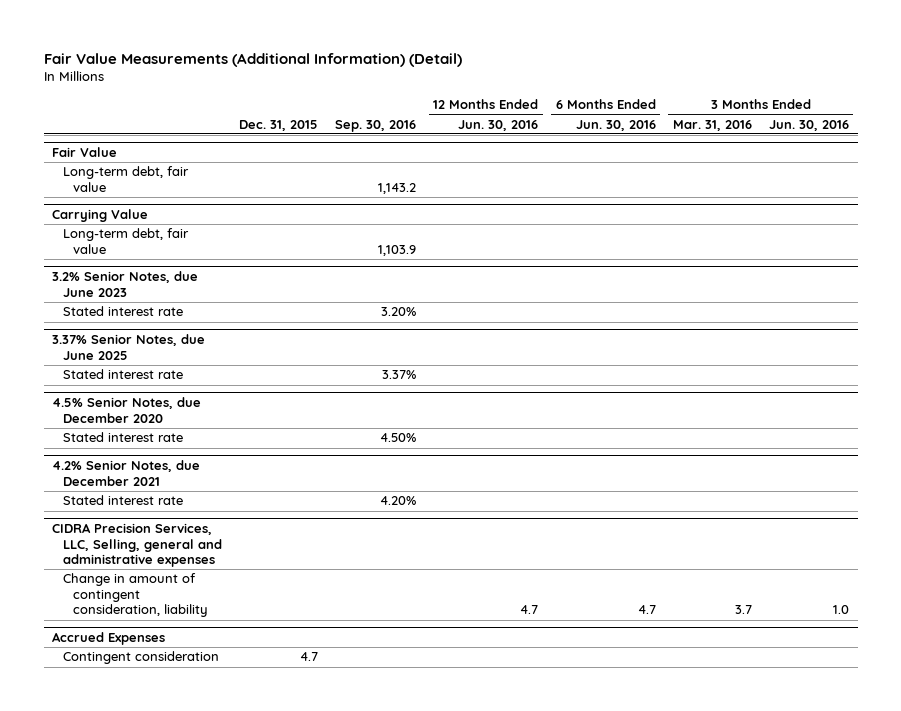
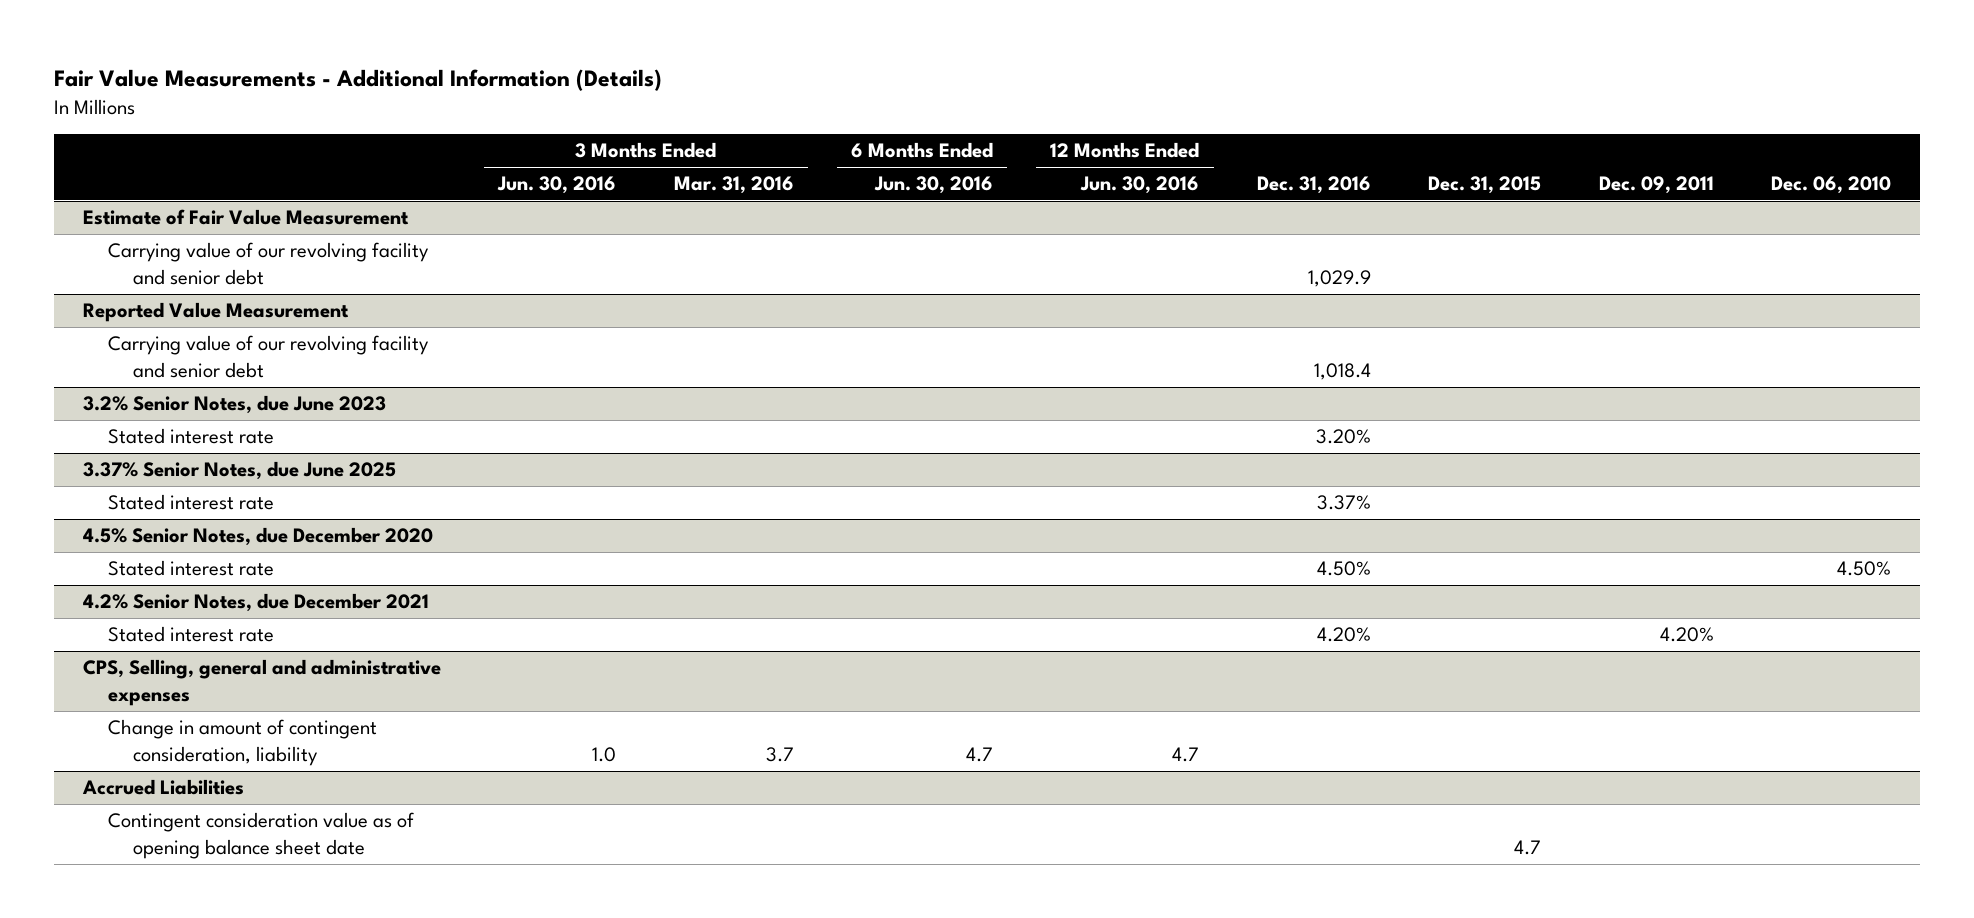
- Fair Value Measurements (Additional Information) (Detail)
+ Fair Value Measurements - Additional Information (Details)
- | Dec. 31, 2015 | Sep. 30, 2016 | 12 Months Ended Jun. 30, 2016 | 6 Months Ended Jun. 30, 2016 | 3 Months Ended Mar. 31, 2016 | 3 Months Ended Jun. 30, 2016
+ | 3 Months Ended Jun. 30, 2016 | 3 Months Ended Mar. 31, 2016 | 6 Months Ended Jun. 30, 2016 | 12 Months Ended Jun. 30, 2016 | Dec. 31, 2016 | Dec. 31, 2015 | Dec. 09, 2011 | Dec. 06, 2010
- Fair Value
- Long-term debt, fair value | | 1,143.2 | | | |
- Carrying Value
- Long-term debt, fair value | | 1,103.9 | | | |
+ Estimate of Fair Value Measurement
+ Carrying value of our revolving facility and senior debt | | | | | 1,029.9 | | |
+ Reported Value Measurement
+ Carrying value of our revolving facility and senior debt | | | | | 1,018.4 | | |
- CIDRA Precision Services, LLC, Selling, general and administrative expenses
+ CPS, Selling, general and administrative expenses
- Accrued Expenses
- Contingent consideration | 4.7 | | | | |
+ Accrued Liabilities
+ Contingent consideration value as of opening balance sheet date | | | | | | 4.7 | |

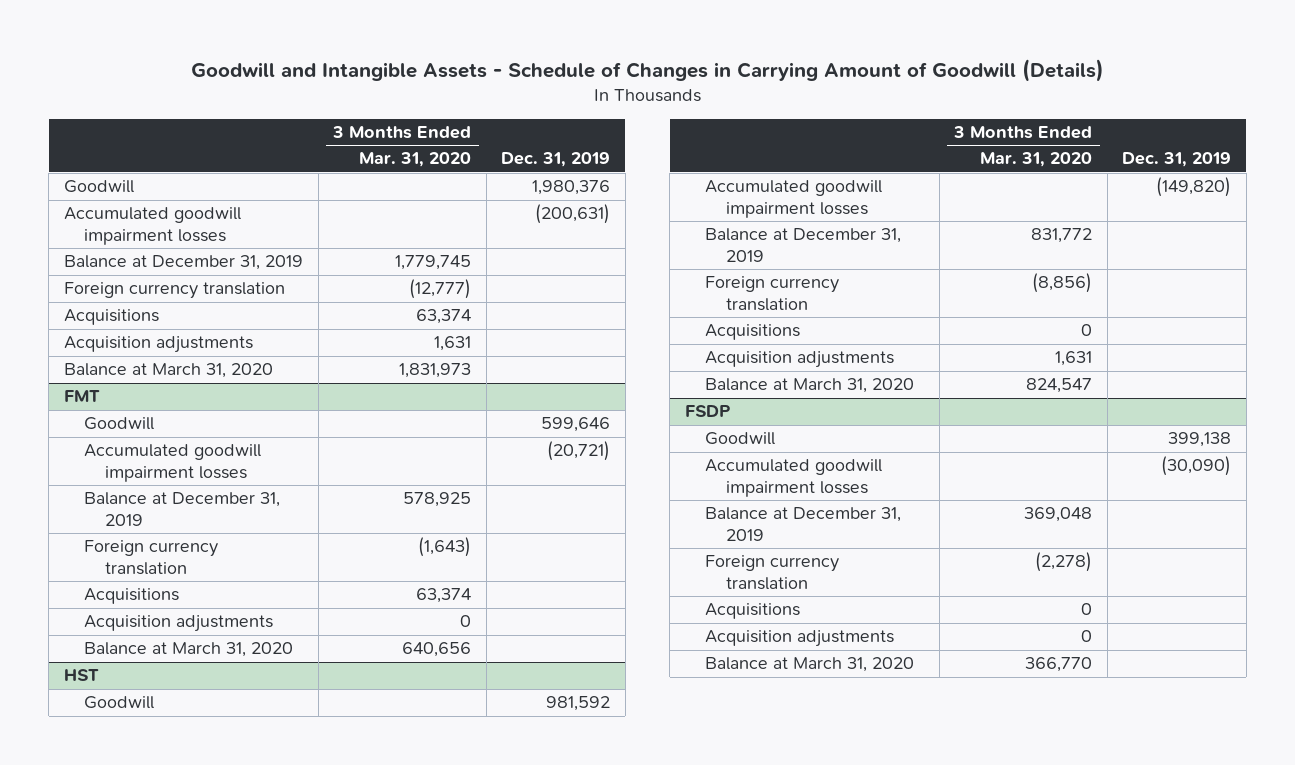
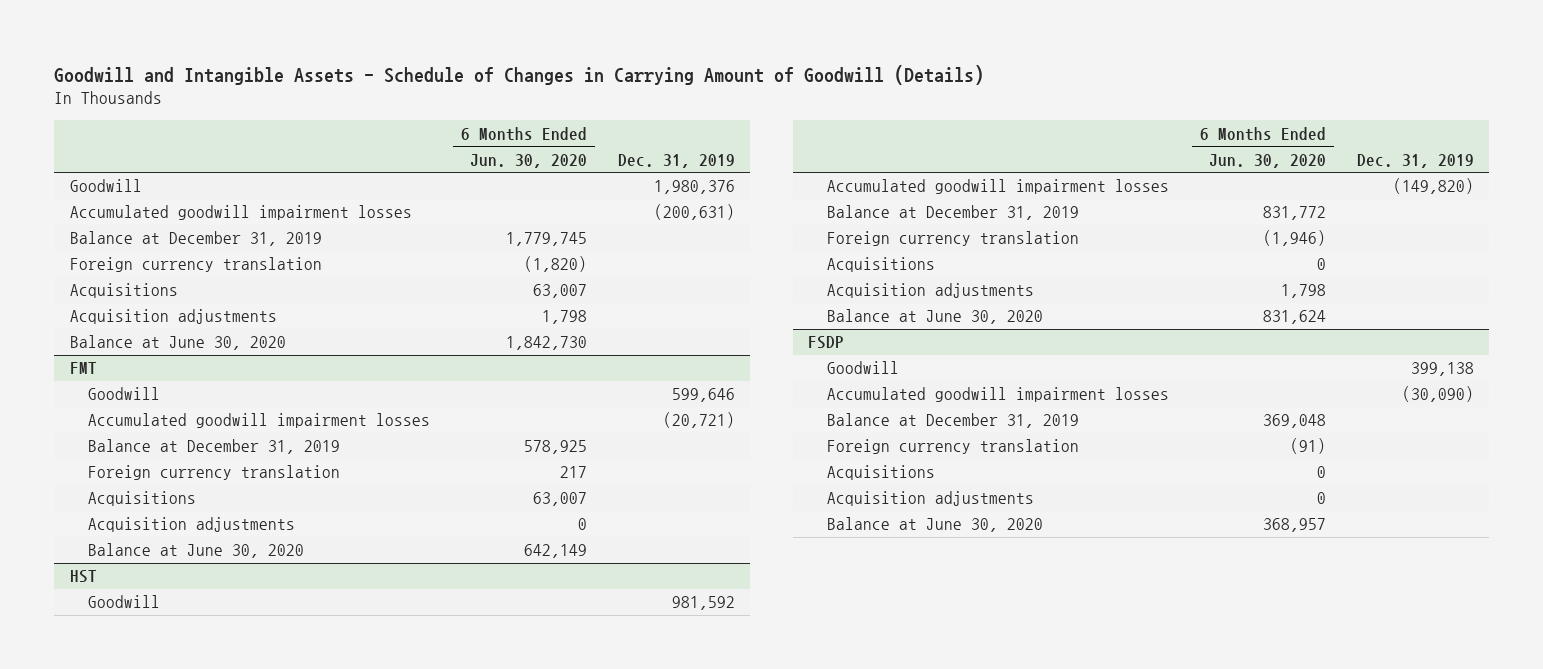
- | 3 Months Ended Mar. 31, 2020 | Dec. 31, 2019
+ | 6 Months Ended Jun. 30, 2020 | Dec. 31, 2019
- Balance at March 31, 2020 | 1,831,973 |
+ Balance at June 30, 2020 | 1,842,730 |
@ FMT
- Balance at March 31, 2020 | 640,656 |
+ Balance at June 30, 2020 | 642,149 |
@ HST
- Balance at March 31, 2020 | 824,547 |
+ Balance at June 30, 2020 | 831,624 |
@ FSDP
- Balance at March 31, 2020 | 366,770 |
+ Balance at June 30, 2020 | 368,957 |

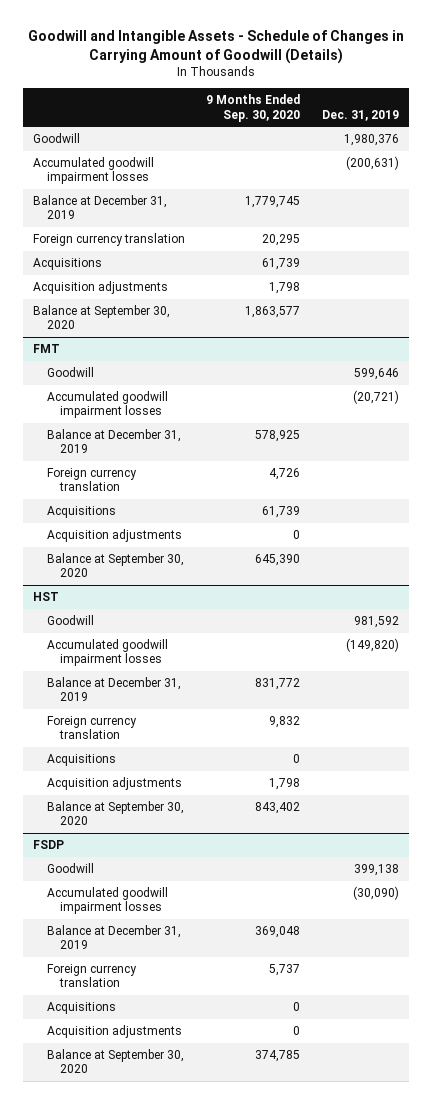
- | 6 Months Ended Jun. 30, 2020 | Dec. 31, 2019
+ | 9 Months Ended Sep. 30, 2020 | Dec. 31, 2019
- Balance at June 30, 2020 | 1,842,730 |
+ Balance at September 30, 2020 | 1,863,577 |
@ FMT
- Balance at June 30, 2020 | 642,149 |
+ Balance at September 30, 2020 | 645,390 |
@ HST
- Balance at June 30, 2020 | 831,624 |
+ Balance at September 30, 2020 | 843,402 |
@ FSDP
- Balance at June 30, 2020 | 368,957 |
+ Balance at September 30, 2020 | 374,785 |

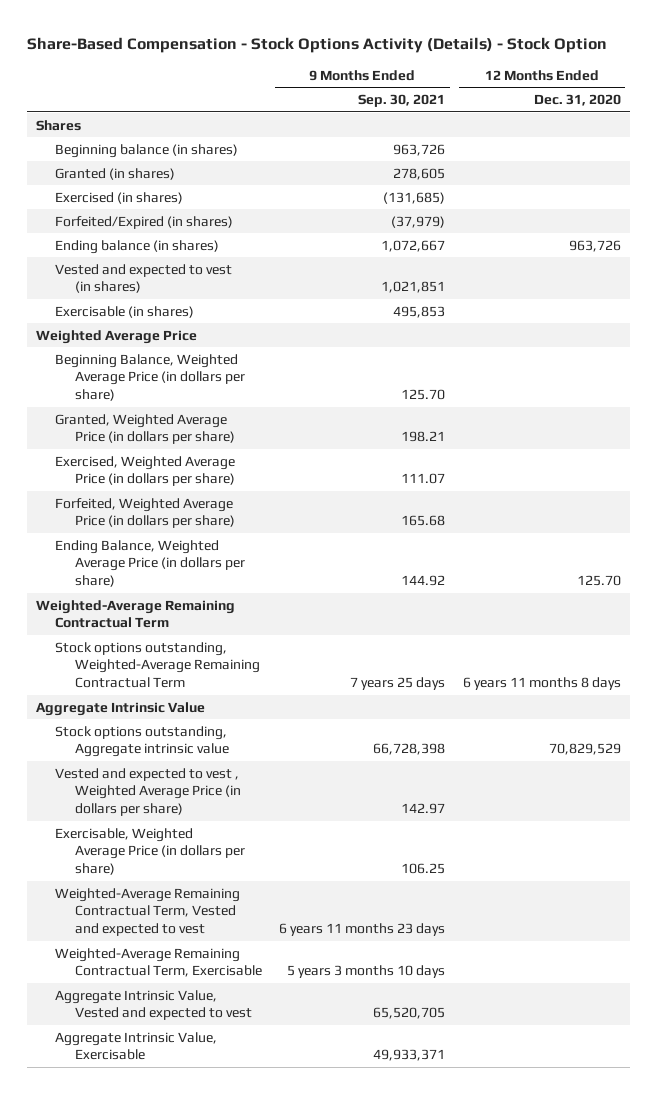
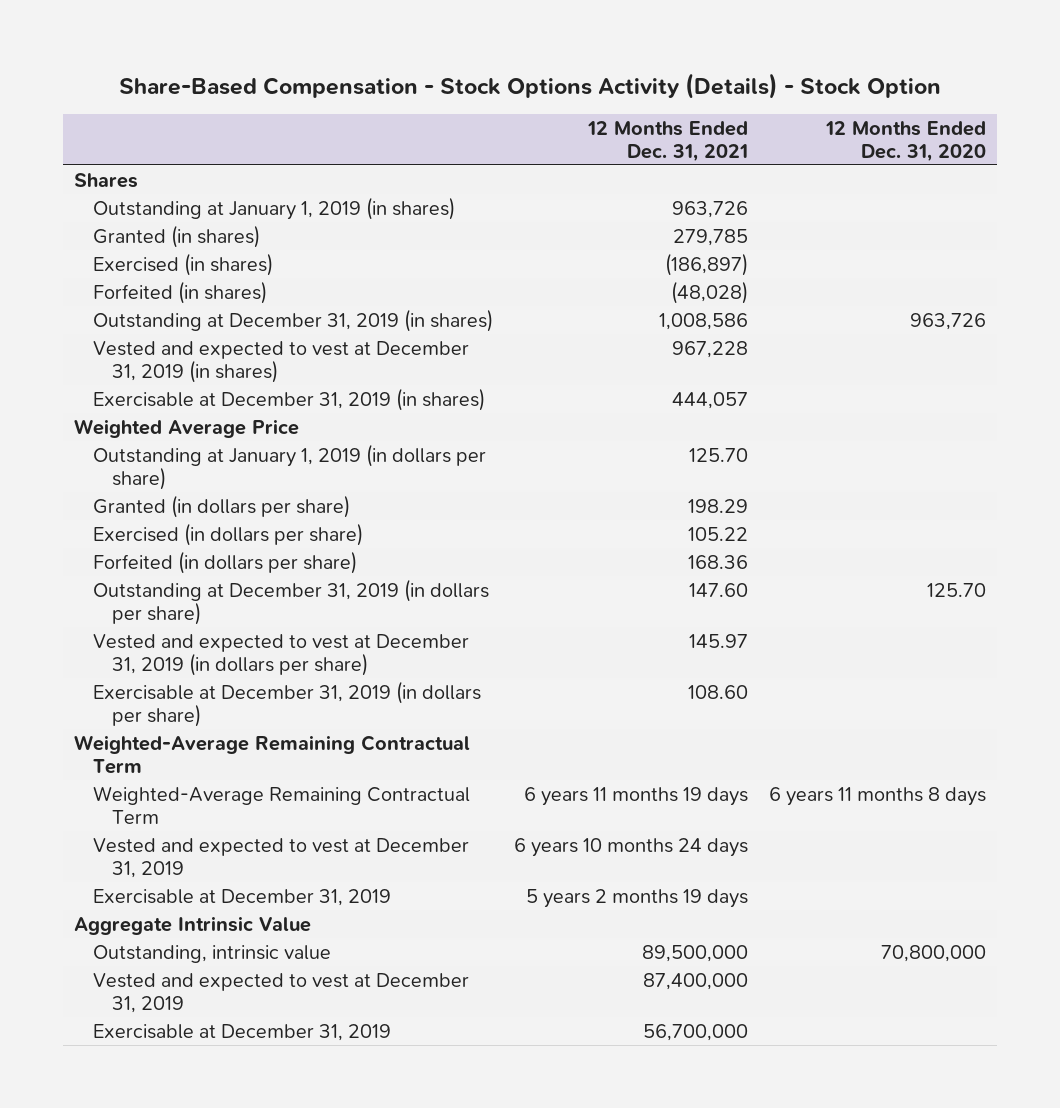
- | 9 Months Ended Sep. 30, 2021 | 12 Months Ended Dec. 31, 2020
+ | 12 Months Ended Dec. 31, 2021 | 12 Months Ended Dec. 31, 2020
- Beginning balance (in shares) | 963,726 |
+ Outstanding at January 1, 2019 (in shares) | 963,726 |
- Forfeited/Expired (in shares) | (37,979) |
- Ending balance (in shares) | 1,072,667 | 963,726
- Vested and expected to vest (in shares) | 1,021,851 |
- Exercisable (in shares) | 495,853 |
+ Forfeited (in shares) | (48,028) |
+ Outstanding at December 31, 2019 (in shares) | 1,008,586 | 963,726
+ Vested and expected to vest at December 31, 2019 (in shares) | 967,228 |
+ Exercisable at December 31, 2019 (in shares) | 444,057 |
- Beginning Balance, Weighted Average Price (in dollars per share) | 125.70 |
- Granted, Weighted Average Price (in dollars per share) | 198.21 |
- Exercised, Weighted Average Price (in dollars per share) | 111.07 |
- Forfeited, Weighted Average Price (in dollars per share) | 165.68 |
- Ending Balance, Weighted Average Price (in dollars per share) | 144.92 | 125.70
+ Outstanding at January 1, 2019 (in dollars per share) | 125.70 |
+ Granted (in dollars per share) | 198.29 |
+ Exercised (in dollars per share) | 105.22 |
+ Forfeited (in dollars per share) | 168.36 |
+ Outstanding at December 31, 2019 (in dollars per share) | 147.60 | 125.70
+ Vested and expected to vest at December 31, 2019 (in dollars per share) | 145.97 |
+ Exercisable at December 31, 2019 (in dollars per share) | 108.60 |
- Stock options outstanding, Weighted-Average Remaining Contractual Term | 7 years 25 days | 6 years 11 months 8 days
+ Weighted-Average Remaining Contractual Term | 6 years 11 months 19 days | 6 years 11 months 8 days
+ Vested and expected to vest at December 31, 2019 | 6 years 10 months 24 days |
+ Exercisable at December 31, 2019 | 5 years 2 months 19 days |
- Stock options outstanding, Aggregate intrinsic value | 66,728,398 | 70,829,529
- Vested and expected to vest , Weighted Average Price (in dollars per share) | 142.97 |
- Exercisable, Weighted Average Price (in dollars per share) | 106.25 |
- Weighted-Average Remaining Contractual Term, Vested and expected to vest | 6 years 11 months 23 days |
- Weighted-Average Remaining Contractual Term, Exercisable | 5 years 3 months 10 days |
- Aggregate Intrinsic Value, Vested and expected to vest | 65,520,705 |
- Aggregate Intrinsic Value, Exercisable | 49,933,371 |
+ Outstanding, intrinsic value | 89,500,000 | 70,800,000
+ Vested and expected to vest at December 31, 2019 | 87,400,000 |
+ Exercisable at December 31, 2019 | 56,700,000 |

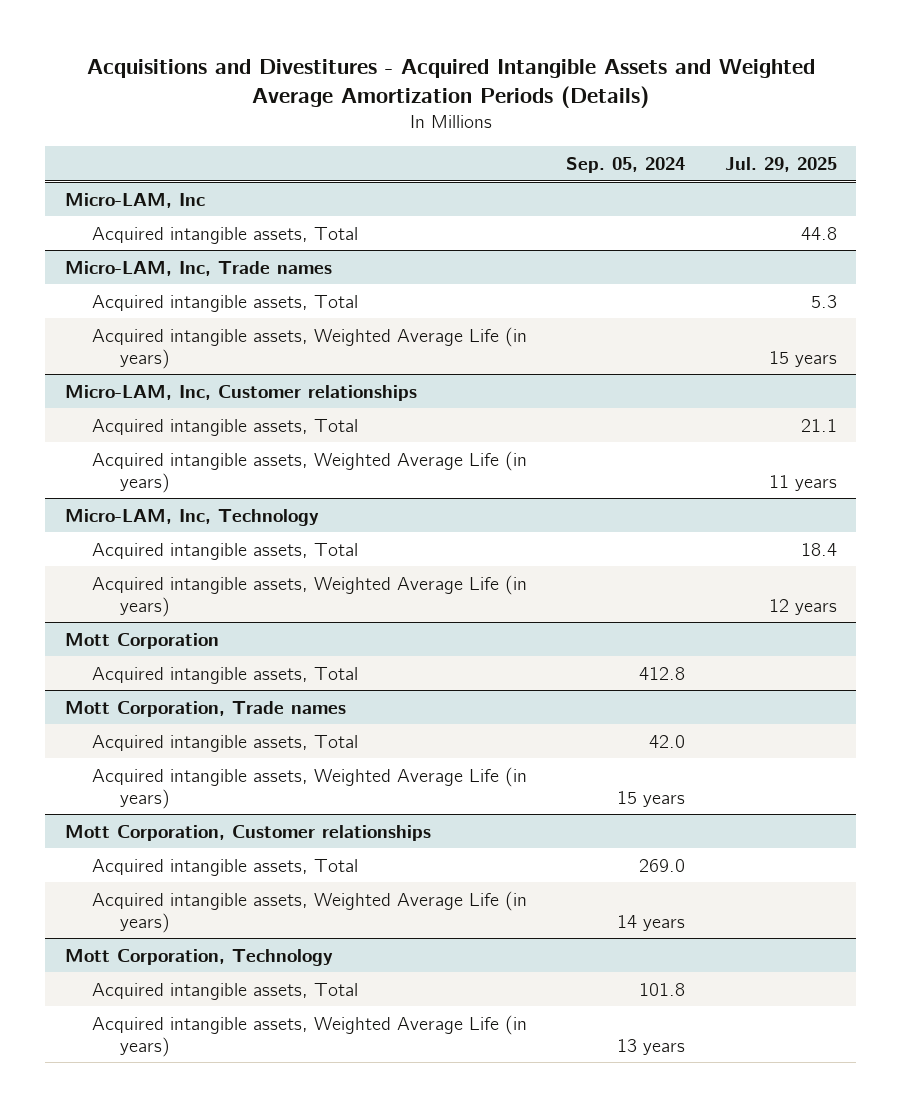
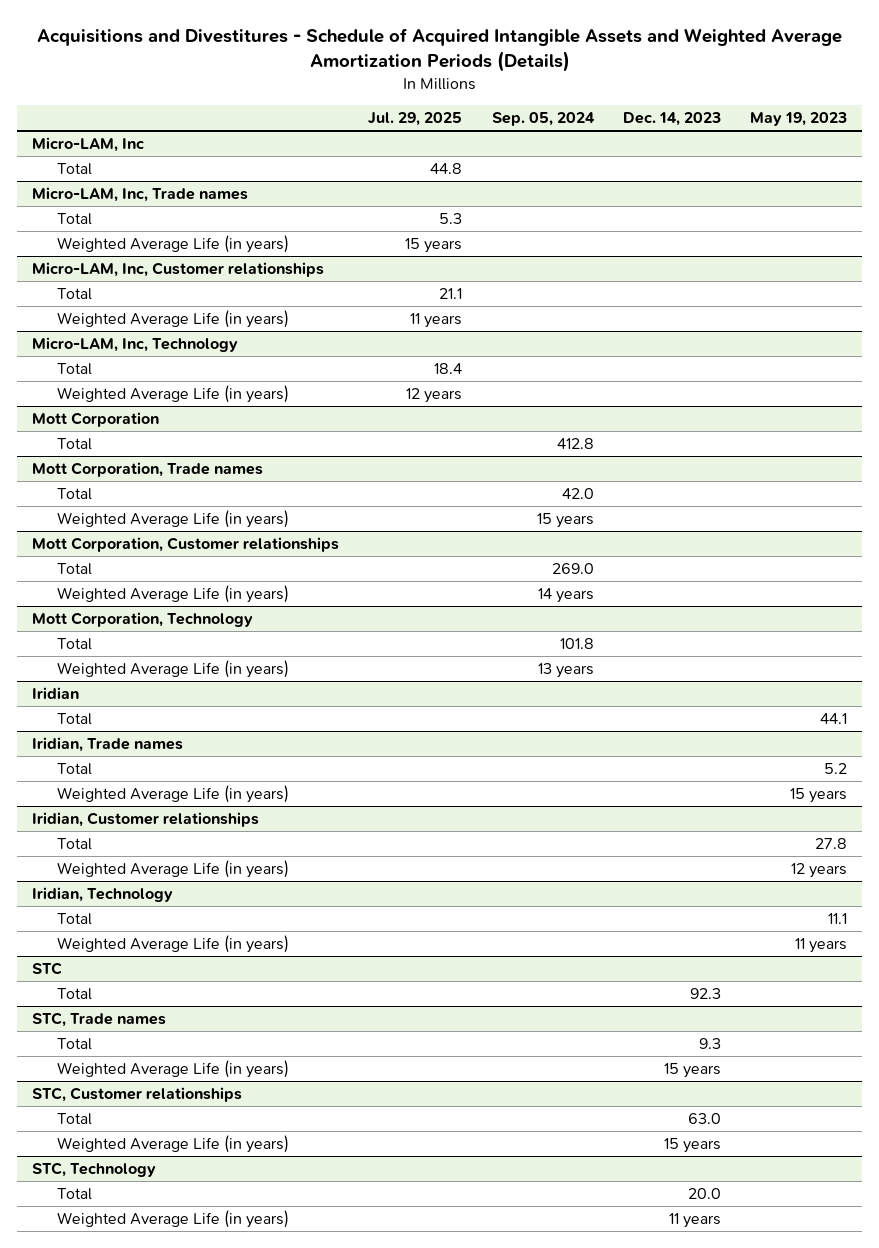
- Acquisitions and Divestitures - Acquired Intangible Assets and Weighted Average Amortization Periods (Details)
+ Acquisitions and Divestitures - Schedule of Acquired Intangible Assets and Weighted Average Amortization Periods (Details)
- | Sep. 05, 2024 | Jul. 29, 2025
+ | Jul. 29, 2025 | Sep. 05, 2024 | Dec. 14, 2023 | May 19, 2023
@ Micro-LAM, Inc
- Acquired intangible assets, Total | | 44.8
+ Total | 44.8 | | |
@ Micro-LAM, Inc, Trade names
- Acquired intangible assets, Total | | 5.3
- Acquired intangible assets, Weighted Average Life (in years) | | 15 years
+ Total | 5.3 | | |
+ Weighted Average Life (in years) | 15 years | | |
@ Micro-LAM, Inc, Customer relationships
- Acquired intangible assets, Total | | 21.1
- Acquired intangible assets, Weighted Average Life (in years) | | 11 years
+ Total | 21.1 | | |
+ Weighted Average Life (in years) | 11 years | | |
@ Micro-LAM, Inc, Technology
- Acquired intangible assets, Total | | 18.4
- Acquired intangible assets, Weighted Average Life (in years) | | 12 years
+ Total | 18.4 | | |
+ Weighted Average Life (in years) | 12 years | | |
@ Mott Corporation
- Acquired intangible assets, Total | 412.8 |
+ Total | | 412.8 | |
@ Mott Corporation, Trade names
- Acquired intangible assets, Total | 42.0 |
- Acquired intangible assets, Weighted Average Life (in years) | 15 years |
+ Total | | 42.0 | |
+ Weighted Average Life (in years) | | 15 years | |
@ Mott Corporation, Customer relationships
- Acquired intangible assets, Total | 269.0 |
- Acquired intangible assets, Weighted Average Life (in years) | 14 years |
+ Total | | 269.0 | |
+ Weighted Average Life (in years) | | 14 years | |
@ Mott Corporation, Technology
- Acquired intangible assets, Total | 101.8 |
- Acquired intangible assets, Weighted Average Life (in years) | 13 years |
+ Total | | 101.8 | |
+ Weighted Average Life (in years) | | 13 years | |
+ Iridian
+ Total | | | | 44.1
+ Iridian, Trade names
+ Total | | | | 5.2
+ Weighted Average Life (in years) | | | | 15 years
+ Iridian, Customer relationships
+ Total | | | | 27.8
+ Weighted Average Life (in years) | | | | 12 years
+ Iridian, Technology
+ Total | | | | 11.1
+ Weighted Average Life (in years) | | | | 11 years
+ STC
+ Total | | | 92.3 |
+ STC, Trade names
+ Total | | | 9.3 |
+ Weighted Average Life (in years) | | | 15 years |
+ STC, Customer relationships
+ Total | | | 63.0 |
+ Weighted Average Life (in years) | | | 15 years |
+ STC, Technology
+ Total | | | 20.0 |
+ Weighted Average Life (in years) | | | 11 years |

